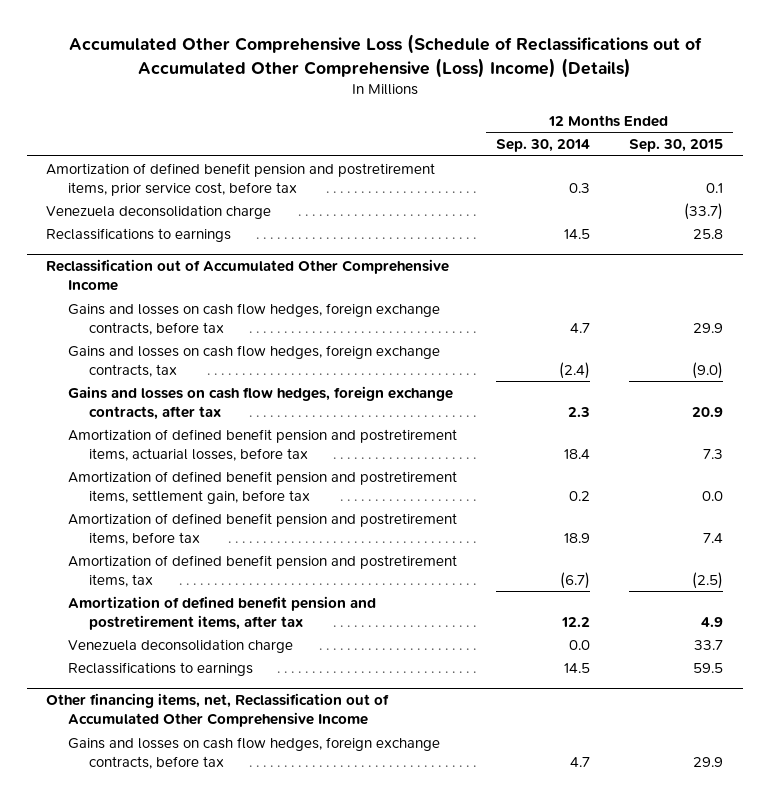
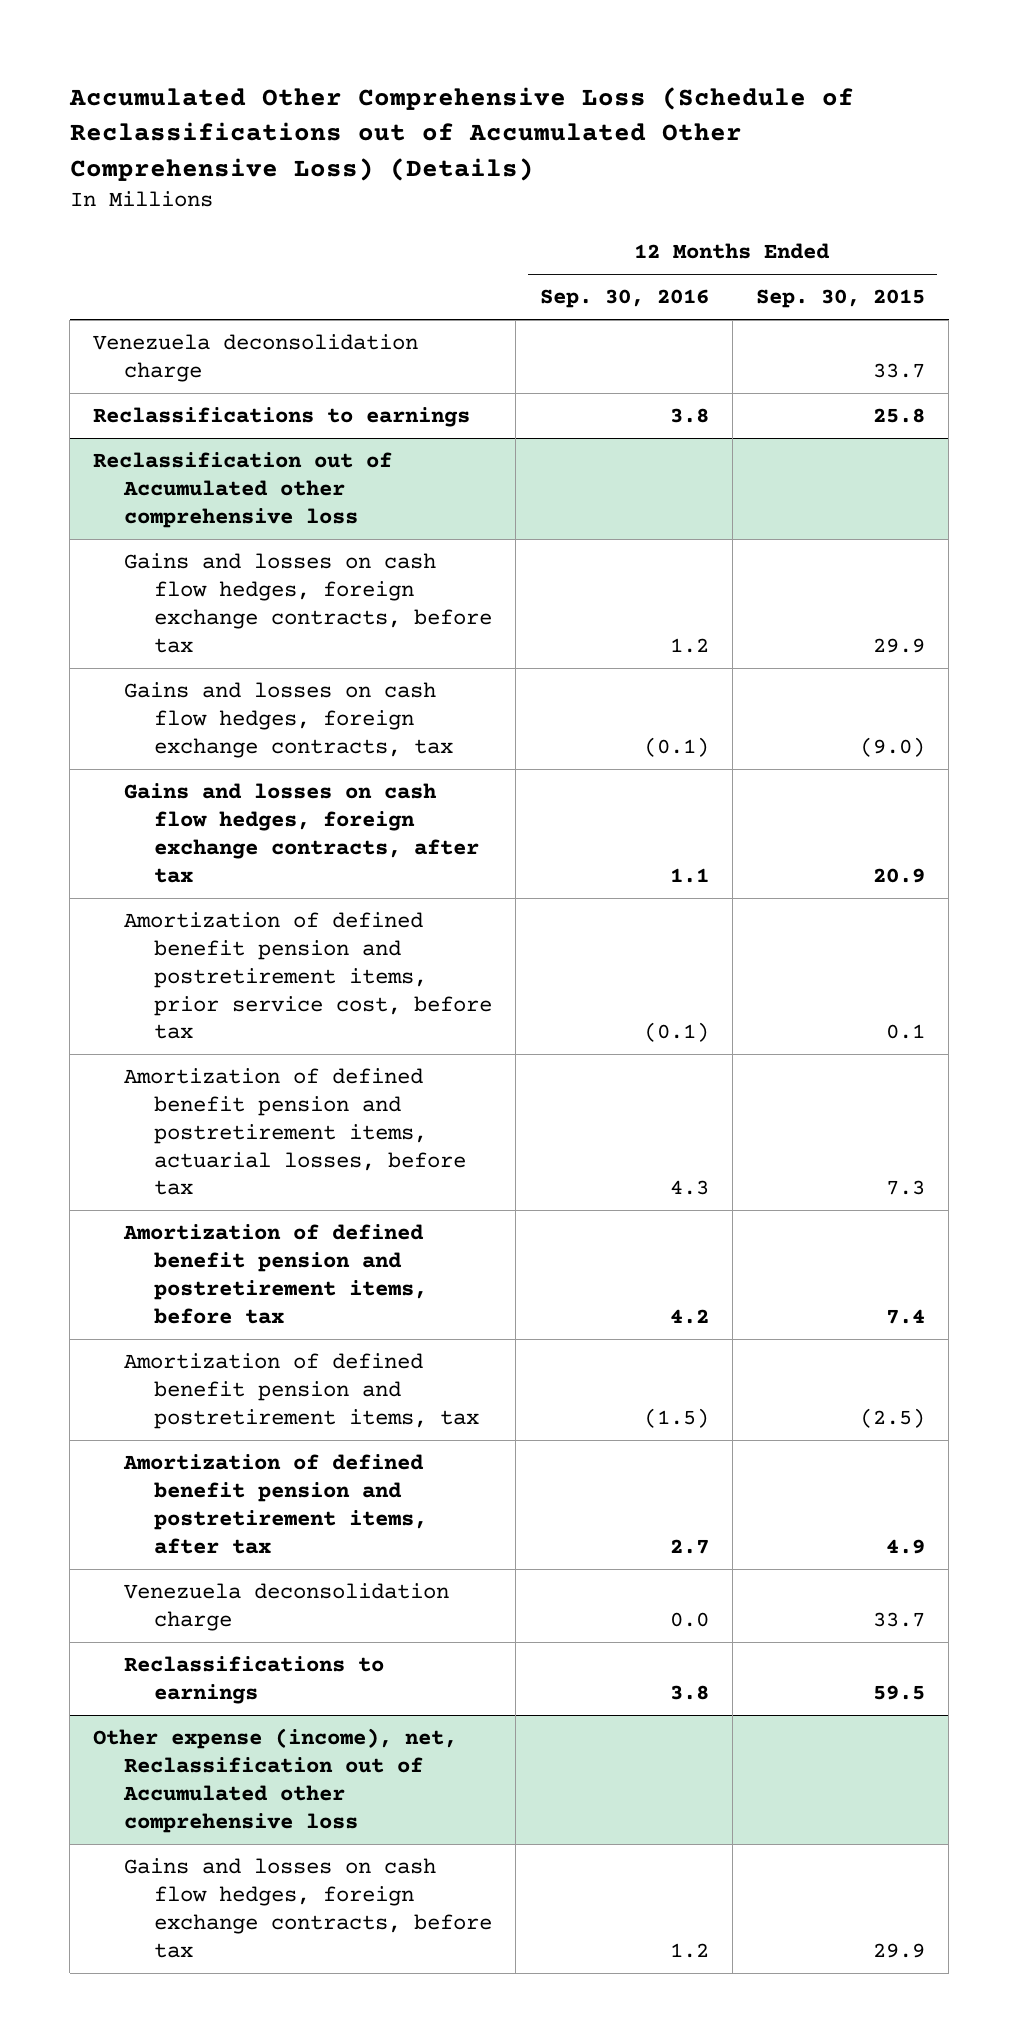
- Accumulated Other Comprehensive Loss (Schedule of Reclassifications out of Accumulated Other Comprehensive (Loss) Income) (Details)
+ Accumulated Other Comprehensive Loss (Schedule of Reclassifications out of Accumulated Other Comprehensive Loss) (Details)
- | 12 Months Ended Sep. 30, 2014 | 12 Months Ended Sep. 30, 2015
+ | 12 Months Ended Sep. 30, 2016 | 12 Months Ended Sep. 30, 2015
- Amortization of defined benefit pension and postretirement items, prior service cost, before tax | 0.3 | 0.1
- Venezuela deconsolidation charge | | (33.7)
+ Venezuela deconsolidation charge | | 33.7
- Reclassification out of Accumulated Other Comprehensive Income
+ Reclassification out of Accumulated other comprehensive loss
+ Amortization of defined benefit pension and postretirement items, prior service cost, before tax | (0.1) | 0.1
- Amortization of defined benefit pension and postretirement items, settlement gain, before tax | 0.2 | 0.0
- Other financing items, net, Reclassification out of Accumulated Other Comprehensive Income
+ Other expense (income), net, Reclassification out of Accumulated other comprehensive loss

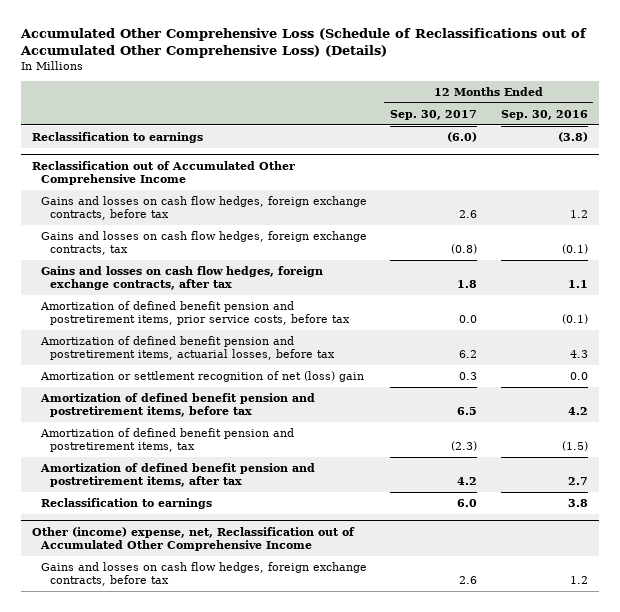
- | 12 Months Ended Sep. 30, 2016 | 12 Months Ended Sep. 30, 2015
+ | 12 Months Ended Sep. 30, 2017 | 12 Months Ended Sep. 30, 2016
- Venezuela deconsolidation charge | | 33.7
- Reclassifications to earnings | 3.8 | 25.8
- Reclassification out of Accumulated other comprehensive loss
+ Reclassification to earnings | (6.0) | (3.8)
+ Reclassification out of Accumulated Other Comprehensive Income
- Amortization of defined benefit pension and postretirement items, prior service cost, before tax | (0.1) | 0.1
+ Amortization of defined benefit pension and postretirement items, prior service costs, before tax | 0.0 | (0.1)
+ Amortization or settlement recognition of net (loss) gain | 0.3 | 0.0
- Venezuela deconsolidation charge | 0.0 | 33.7
- Reclassifications to earnings | 3.8 | 59.5
- Other expense (income), net, Reclassification out of Accumulated other comprehensive loss
+ Reclassification to earnings | 6.0 | 3.8
+ Other (income) expense, net, Reclassification out of Accumulated Other Comprehensive Income

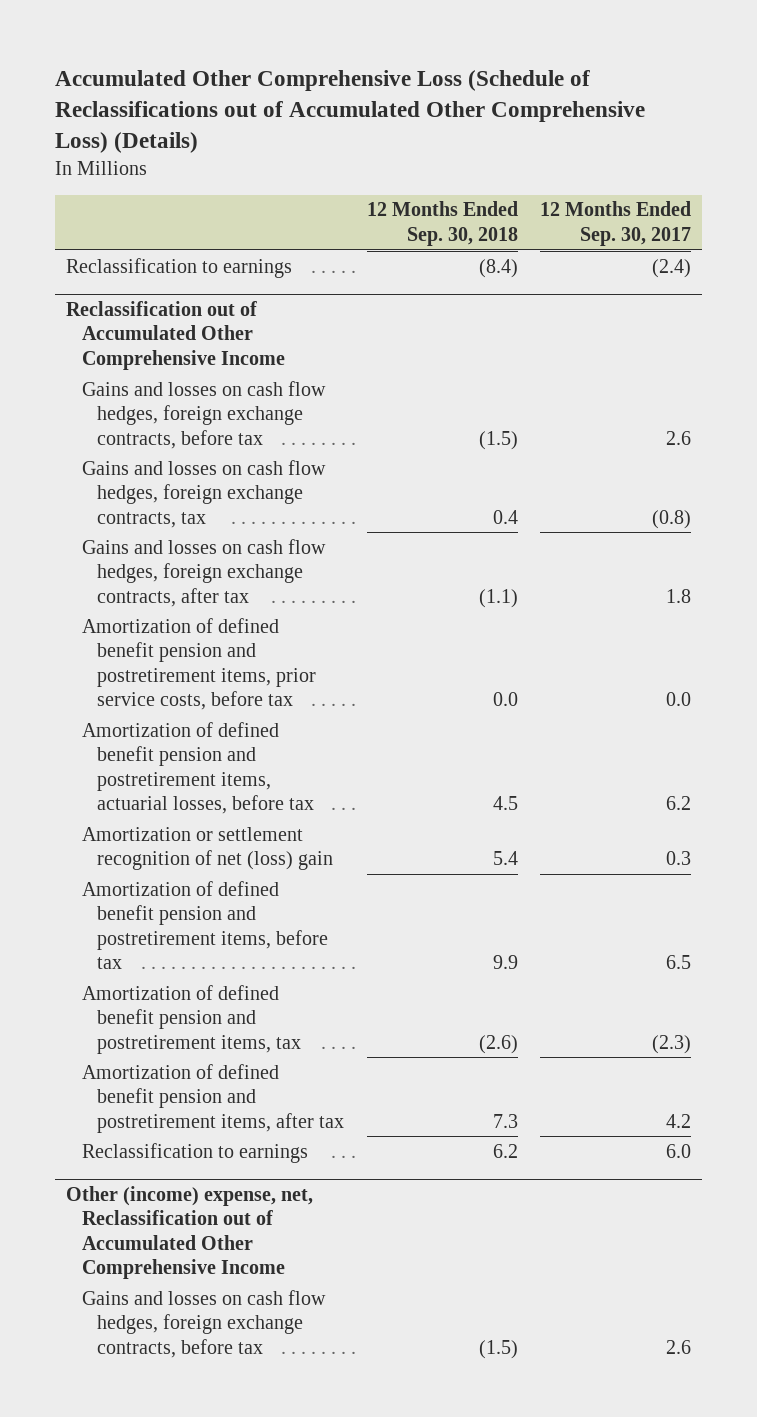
- | 12 Months Ended Sep. 30, 2017 | 12 Months Ended Sep. 30, 2016
+ | 12 Months Ended Sep. 30, 2018 | 12 Months Ended Sep. 30, 2017
- Reclassification to earnings | (6.0) | (3.8)
+ Reclassification to earnings | (8.4) | (2.4)

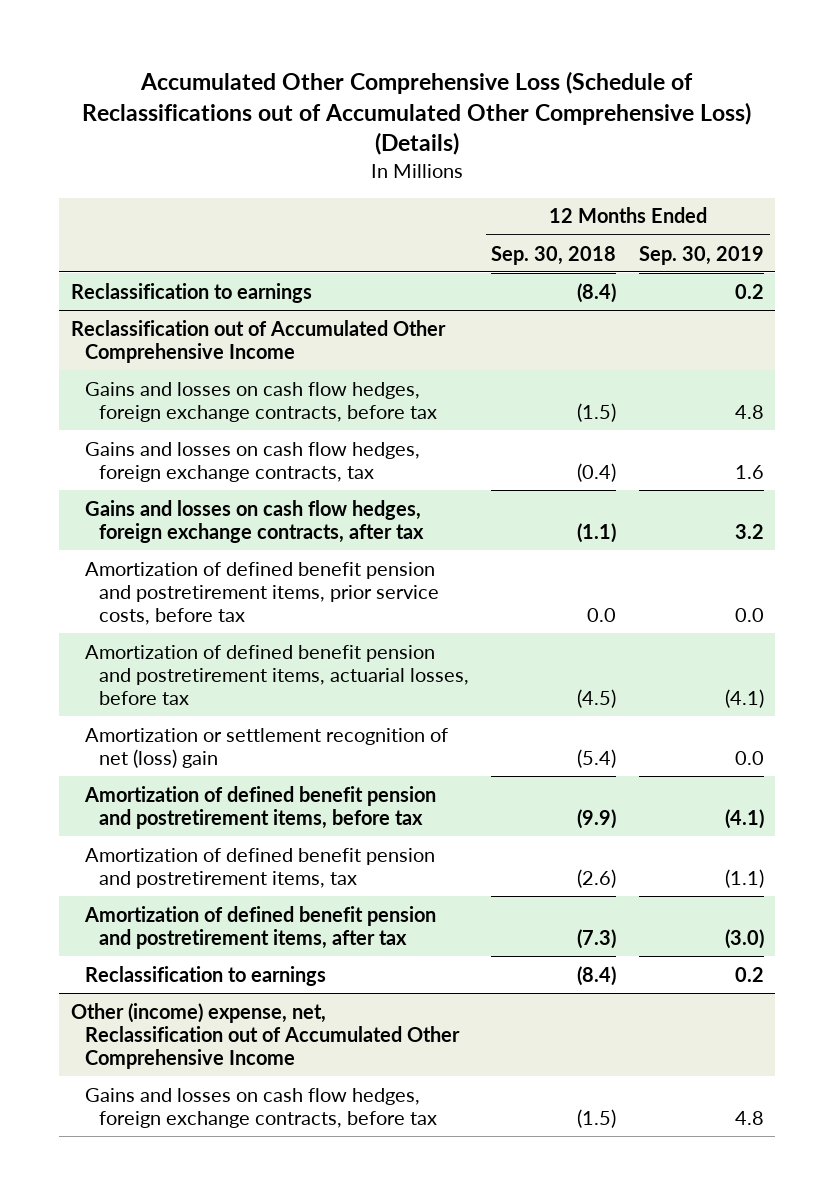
- | 12 Months Ended Sep. 30, 2018 | 12 Months Ended Sep. 30, 2017
+ | 12 Months Ended Sep. 30, 2018 | 12 Months Ended Sep. 30, 2019
@ Reclassification out of Accumulated Other Comprehensive Income
- Gains and losses on cash flow hedges, foreign exchange contracts, tax | 0.4 | (0.8)
+ Gains and losses on cash flow hedges, foreign exchange contracts, tax | (0.4) | 1.6
- Amortization of defined benefit pension and postretirement items, actuarial losses, before tax | 4.5 | 6.2
- Amortization or settlement recognition of net (loss) gain | 5.4 | 0.3
- Amortization of defined benefit pension and postretirement items, before tax | 9.9 | 6.5
+ Amortization of defined benefit pension and postretirement items, actuarial losses, before tax | (4.5) | (4.1)
+ Amortization or settlement recognition of net (loss) gain | (5.4) | 0.0
+ Amortization of defined benefit pension and postretirement items, before tax | (9.9) | (4.1)
- Amortization of defined benefit pension and postretirement items, after tax | 7.3 | 4.2
- Reclassification to earnings | 6.2 | 6.0
+ Amortization of defined benefit pension and postretirement items, after tax | (7.3) | (3.0)
+ Reclassification to earnings | (8.4) | 0.2

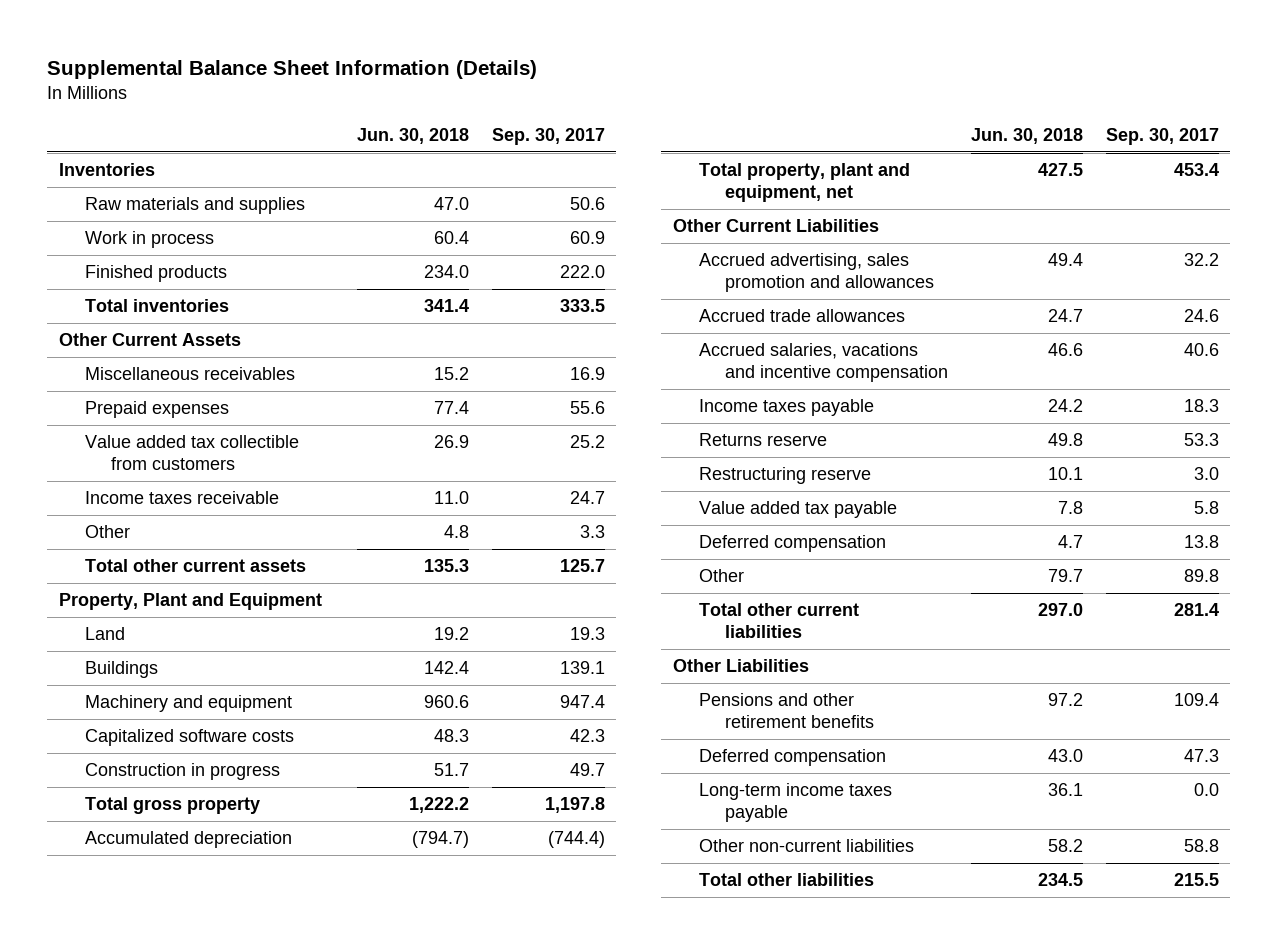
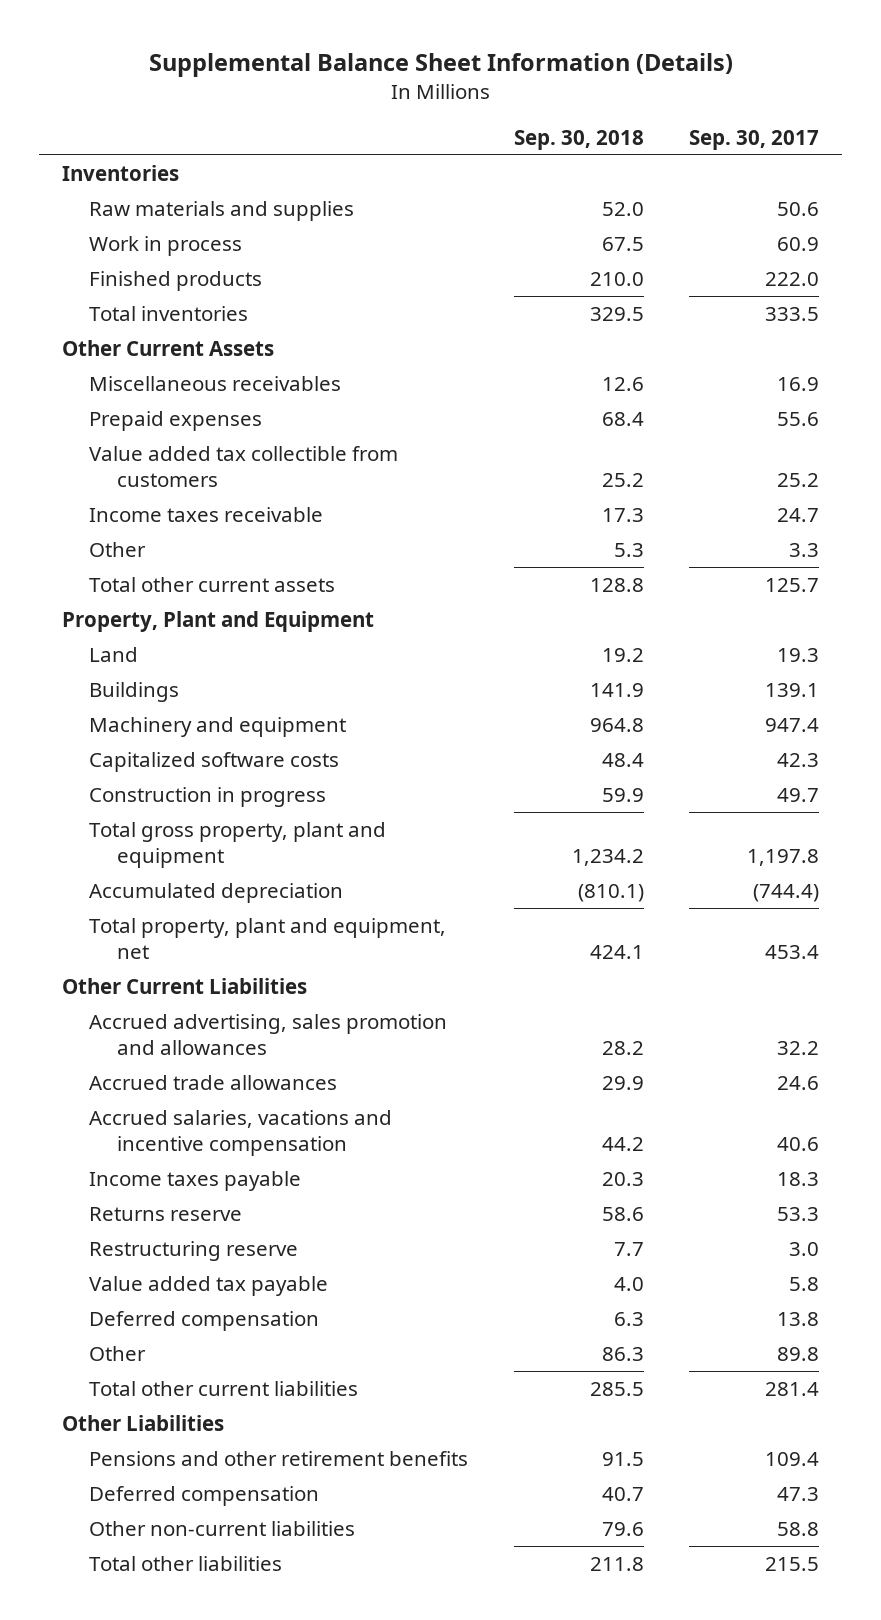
- | Jun. 30, 2018 | Sep. 30, 2017
+ | Sep. 30, 2018 | Sep. 30, 2017
- Total gross property | 1,222.2 | 1,197.8
+ Total gross property, plant and equipment | 1,234.2 | 1,197.8
- Long-term income taxes payable | 36.1 | 0.0

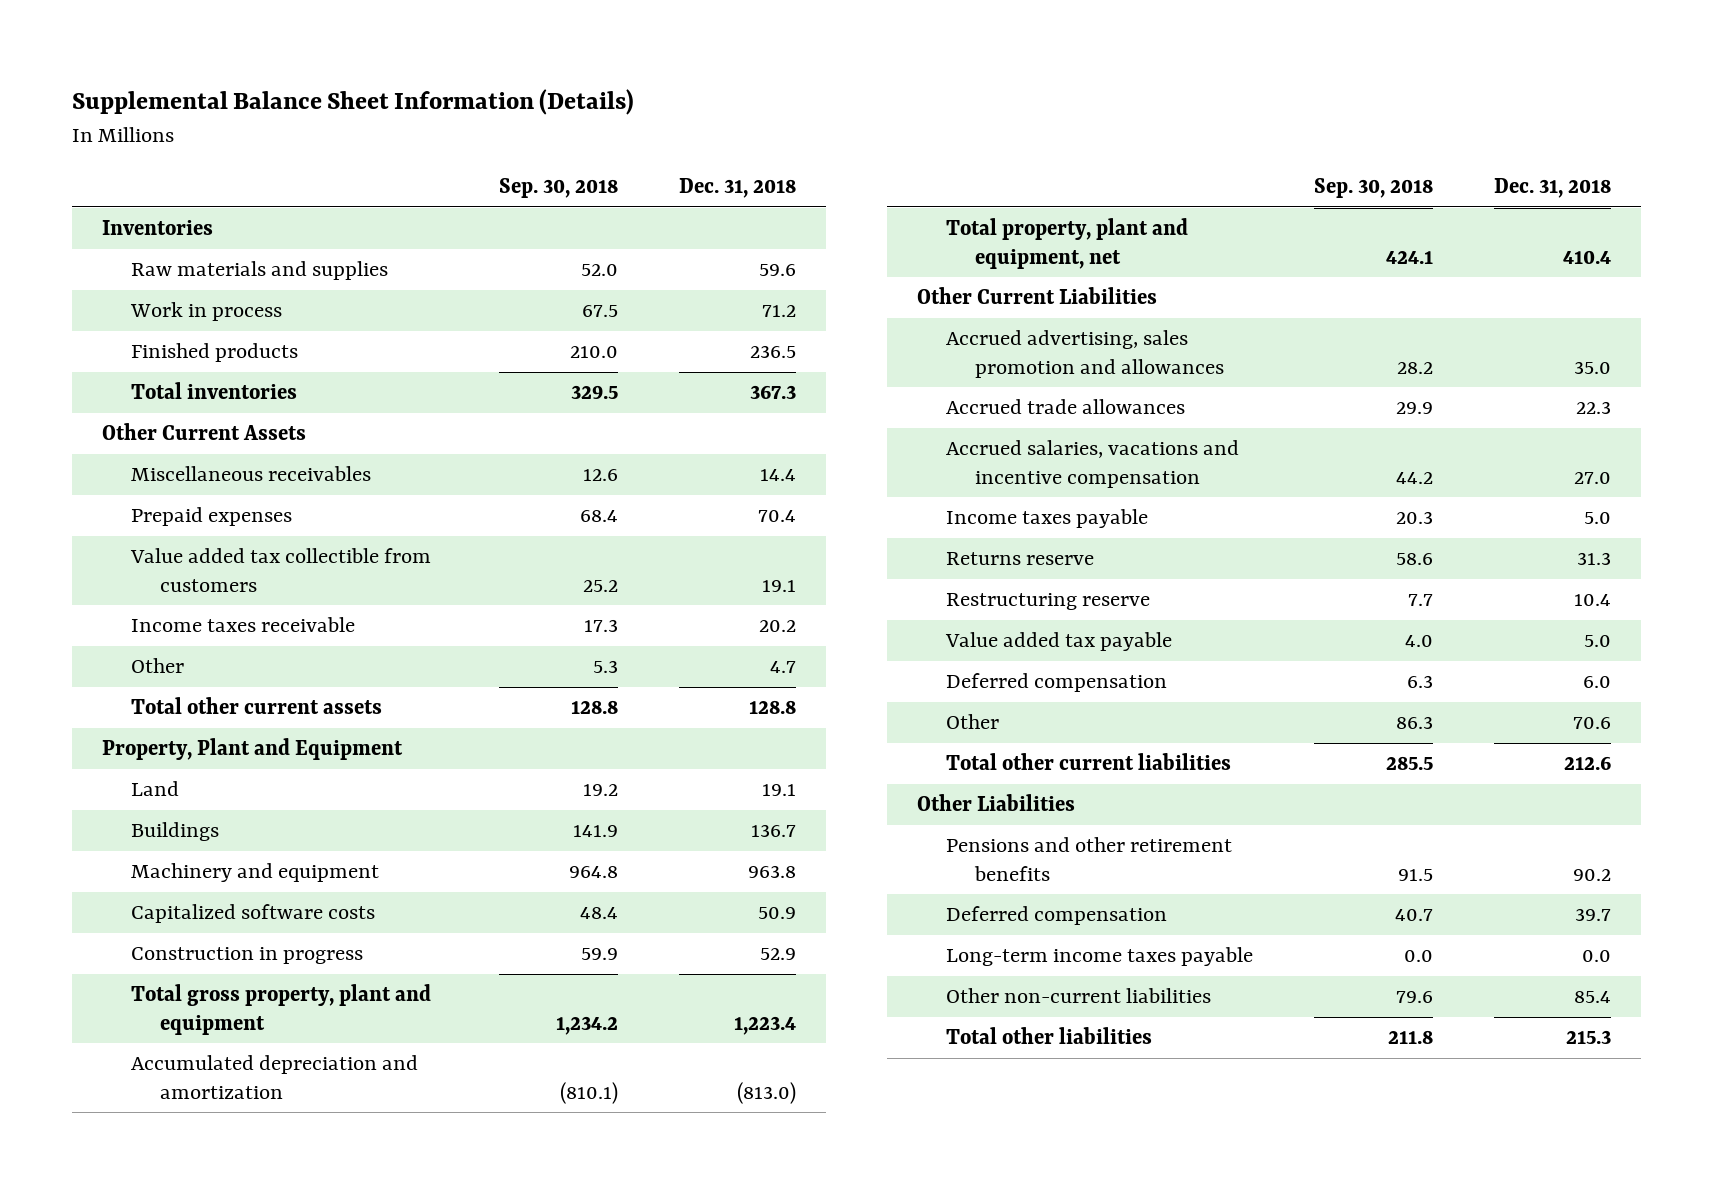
- | Sep. 30, 2018 | Sep. 30, 2017
+ | Sep. 30, 2018 | Dec. 31, 2018
- Accumulated depreciation | (810.1) | (744.4)
+ Accumulated depreciation and amortization | (810.1) | (813.0)
+ Long-term income taxes payable | 0.0 | 0.0

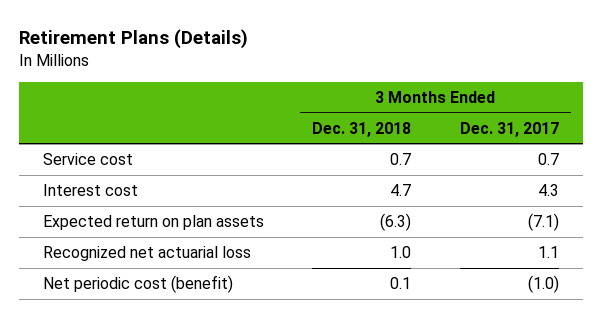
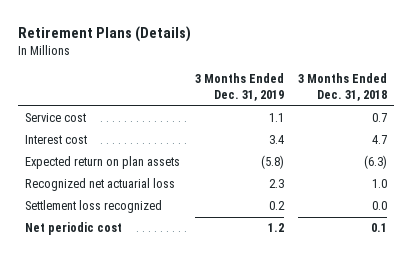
- | 3 Months Ended Dec. 31, 2018 | 3 Months Ended Dec. 31, 2017
+ | 3 Months Ended Dec. 31, 2019 | 3 Months Ended Dec. 31, 2018
- Net periodic cost (benefit) | 0.1 | (1.0)
+ Settlement loss recognized | 0.2 | 0.0
+ Net periodic cost | 1.2 | 0.1

